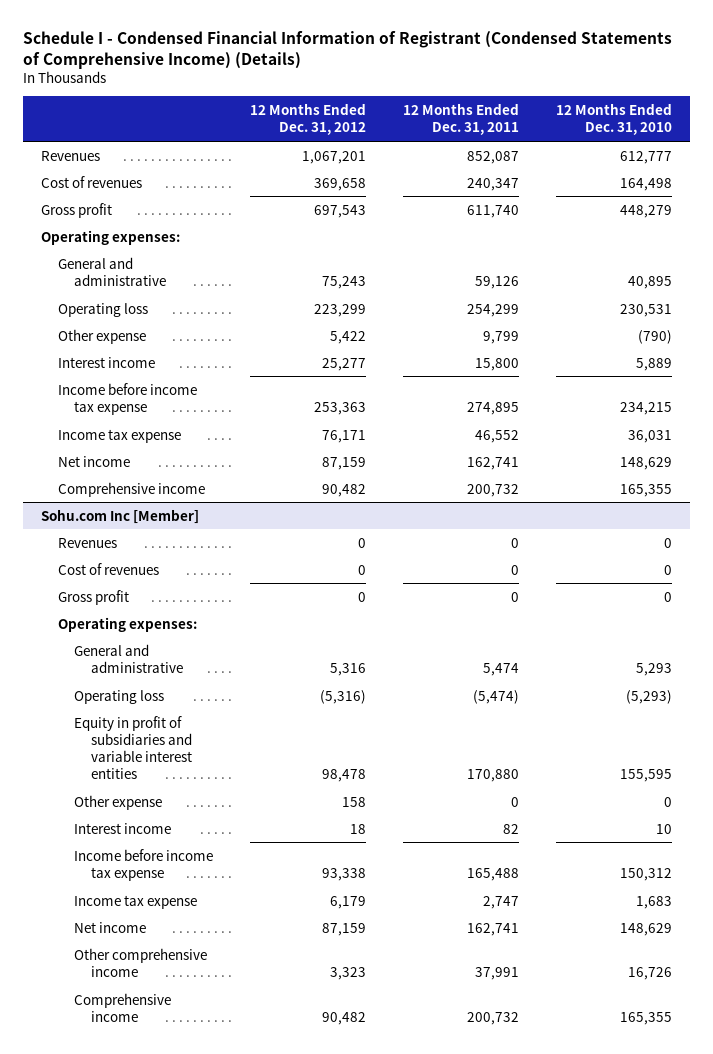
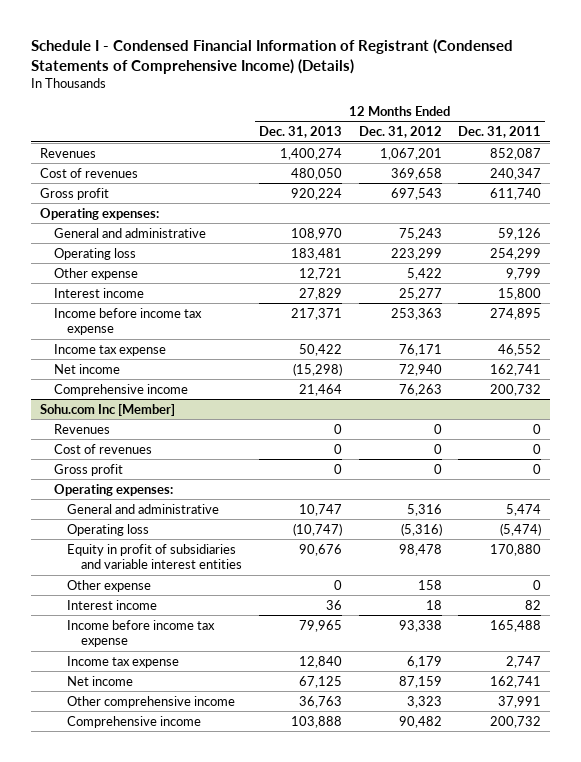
- | 12 Months Ended Dec. 31, 2012 | 12 Months Ended Dec. 31, 2011 | 12 Months Ended Dec. 31, 2010
+ | 12 Months Ended Dec. 31, 2013 | 12 Months Ended Dec. 31, 2012 | 12 Months Ended Dec. 31, 2011
- Net income | 87,159 | 162,741 | 148,629
- Comprehensive income | 90,482 | 200,732 | 165,355
+ Net income | (15,298) | 72,940 | 162,741
+ Comprehensive income | 21,464 | 76,263 | 200,732

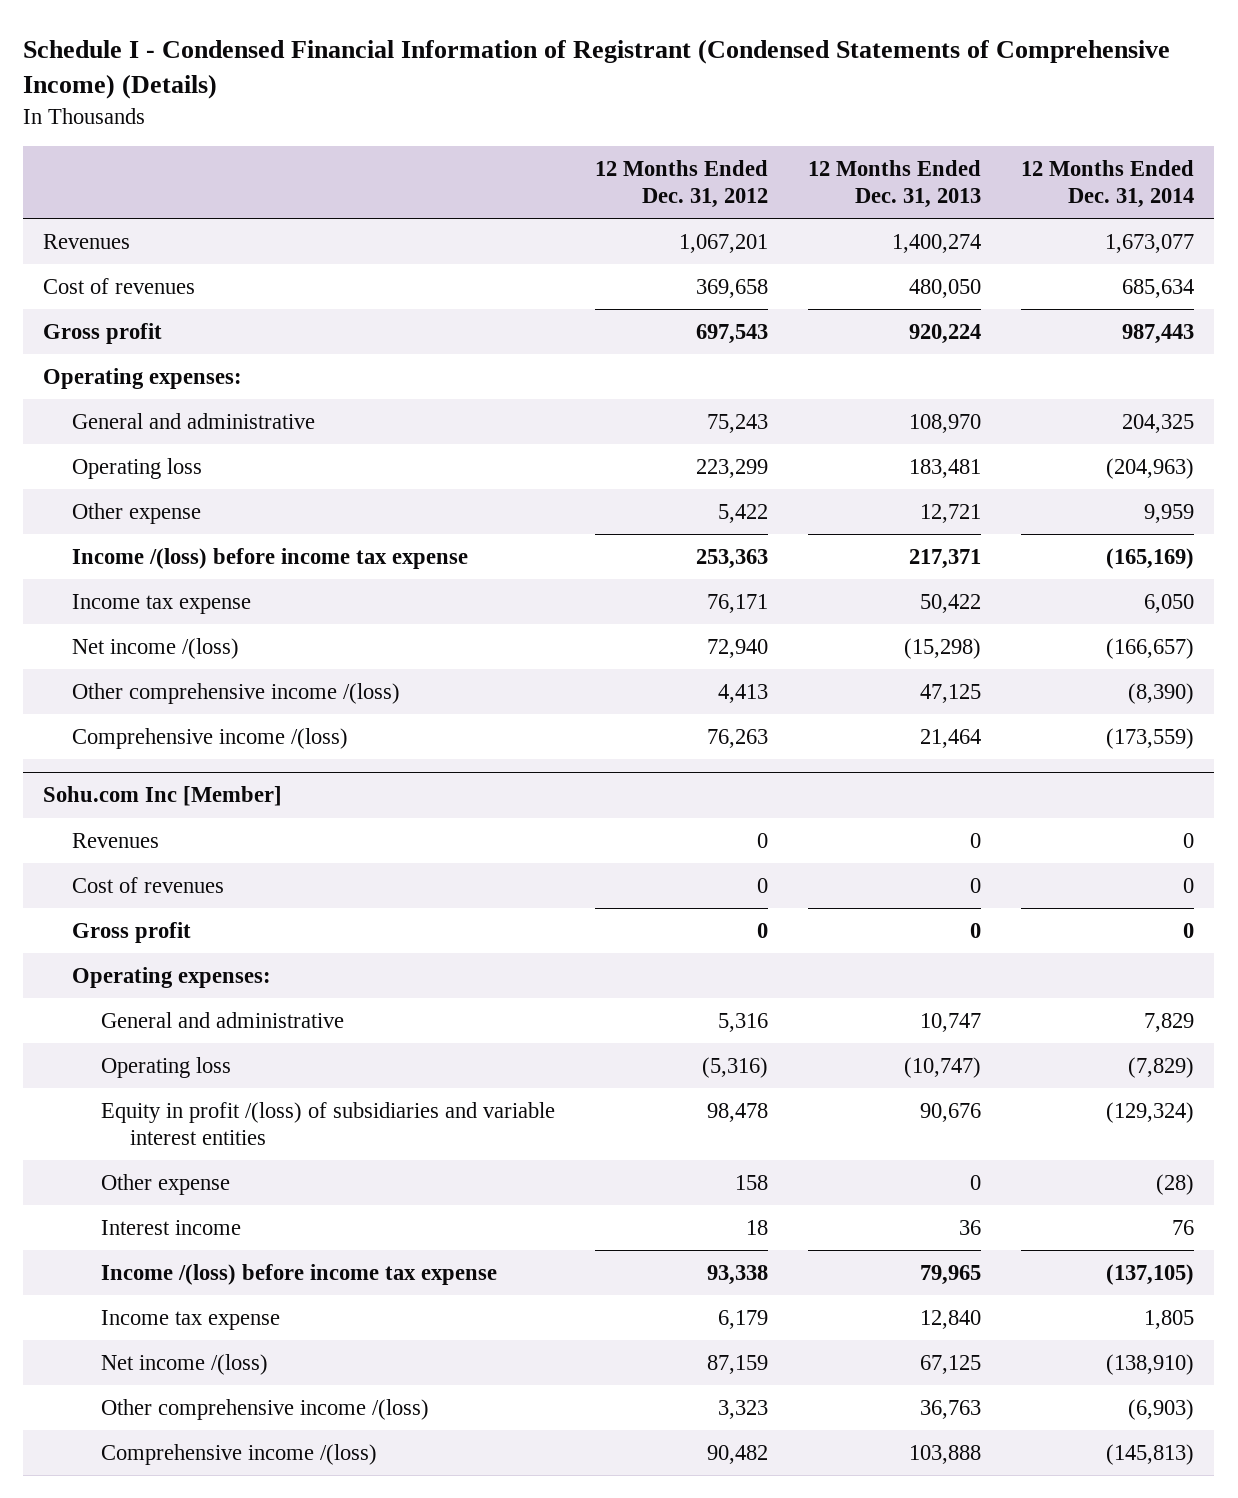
- | 12 Months Ended Dec. 31, 2013 | 12 Months Ended Dec. 31, 2012 | 12 Months Ended Dec. 31, 2011
+ | 12 Months Ended Dec. 31, 2012 | 12 Months Ended Dec. 31, 2013 | 12 Months Ended Dec. 31, 2014
- Interest income | 27,829 | 25,277 | 15,800
- Income before income tax expense | 217,371 | 253,363 | 274,895
+ Income /(loss) before income tax expense | 253,363 | 217,371 | (165,169)
- Net income | (15,298) | 72,940 | 162,741
- Comprehensive income | 21,464 | 76,263 | 200,732
+ Net income /(loss) | 72,940 | (15,298) | (166,657)
+ Other comprehensive income /(loss) | 4,413 | 47,125 | (8,390)
+ Comprehensive income /(loss) | 76,263 | 21,464 | (173,559)
@ Sohu.com Inc [Member]
- Equity in profit of subsidiaries and variable interest entities | 90,676 | 98,478 | 170,880
+ Equity in profit /(loss) of subsidiaries and variable interest entities | 98,478 | 90,676 | (129,324)
- Income before income tax expense | 79,965 | 93,338 | 165,488
+ Income /(loss) before income tax expense | 93,338 | 79,965 | (137,105)
- Net income | 67,125 | 87,159 | 162,741
- Other comprehensive income | 36,763 | 3,323 | 37,991
- Comprehensive income | 103,888 | 90,482 | 200,732
+ Net income /(loss) | 87,159 | 67,125 | (138,910)
+ Other comprehensive income /(loss) | 3,323 | 36,763 | (6,903)
+ Comprehensive income /(loss) | 90,482 | 103,888 | (145,813)

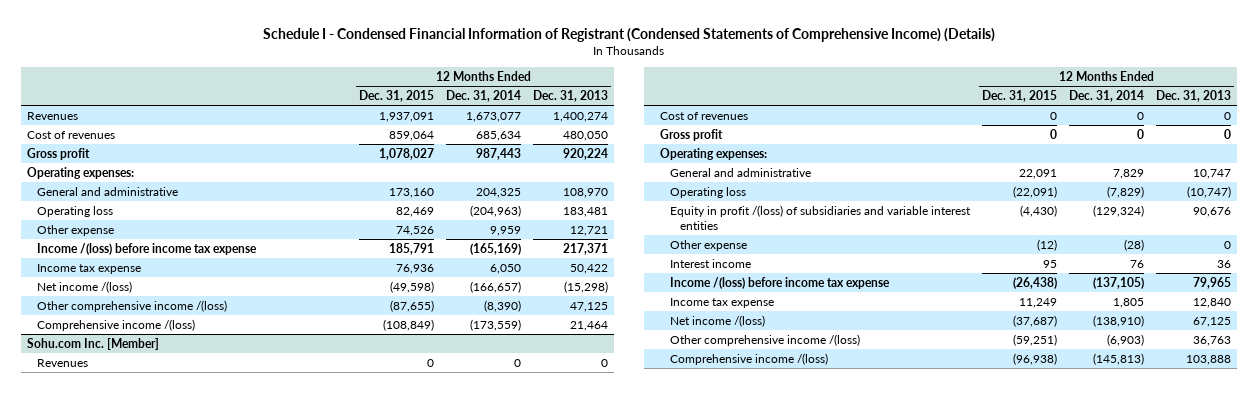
- | 12 Months Ended Dec. 31, 2012 | 12 Months Ended Dec. 31, 2013 | 12 Months Ended Dec. 31, 2014
+ | 12 Months Ended Dec. 31, 2015 | 12 Months Ended Dec. 31, 2014 | 12 Months Ended Dec. 31, 2013
- Sohu.com Inc [Member]
+ Sohu.com Inc. [Member]

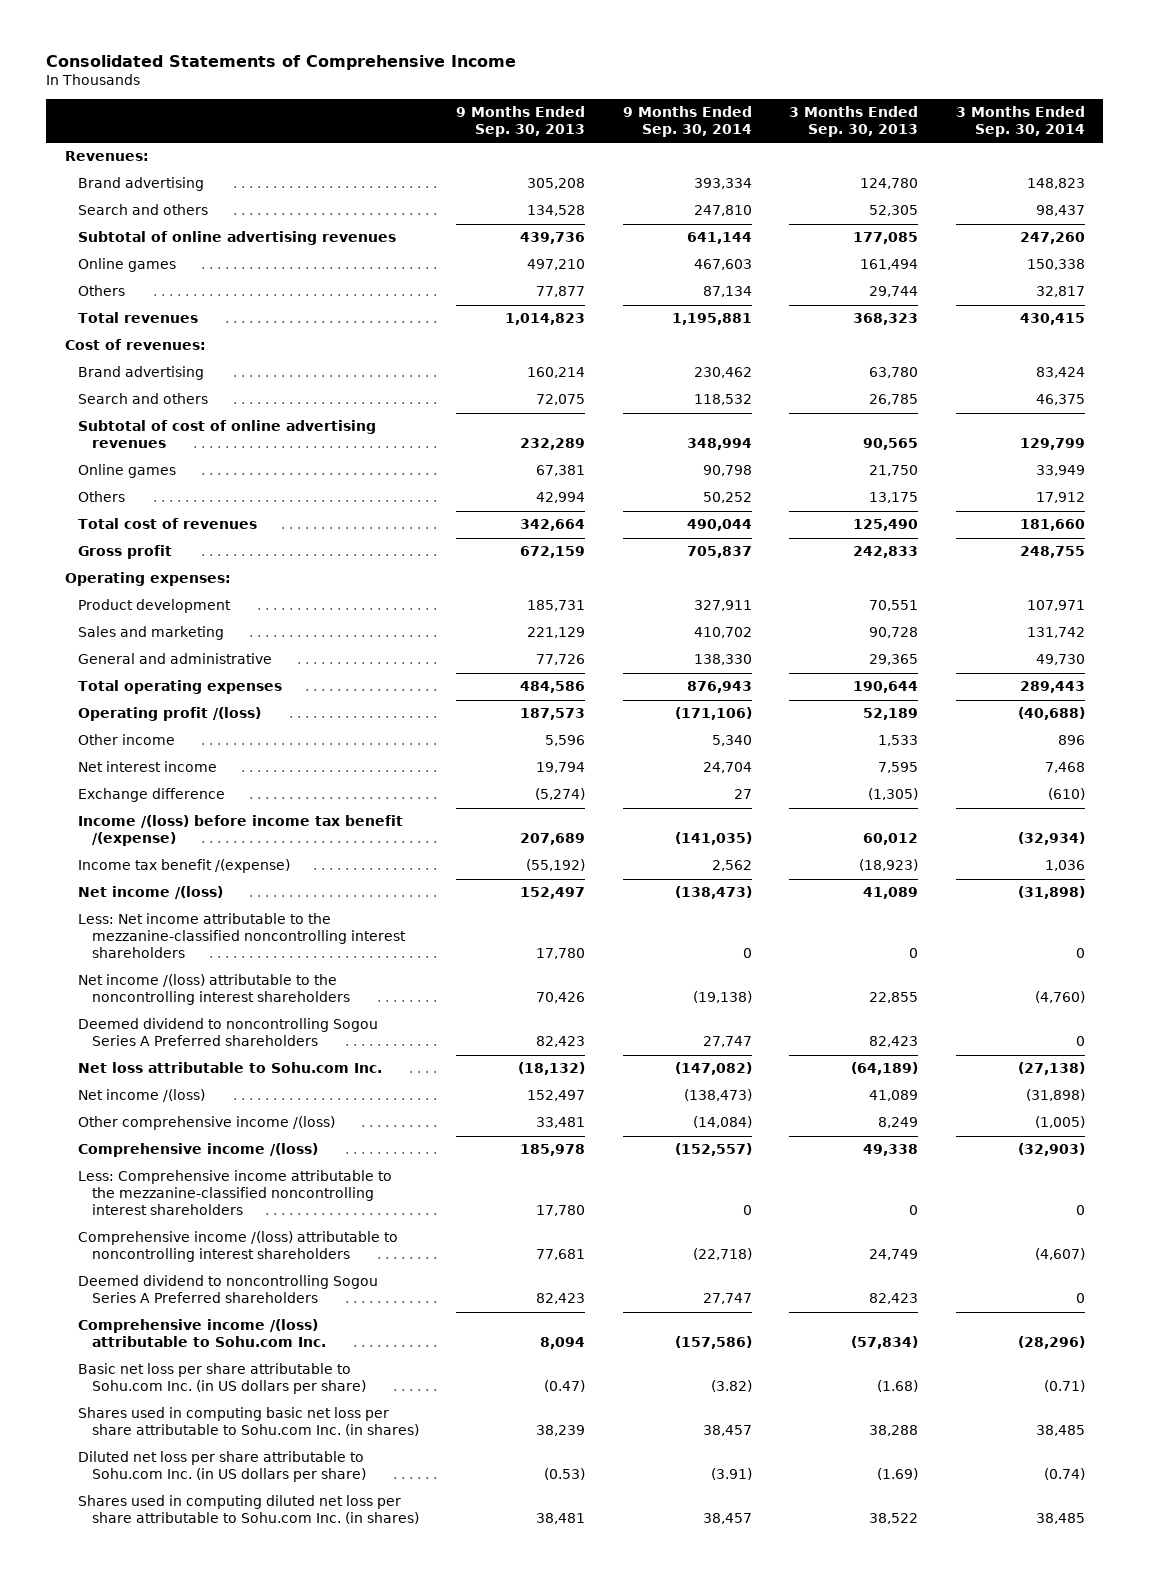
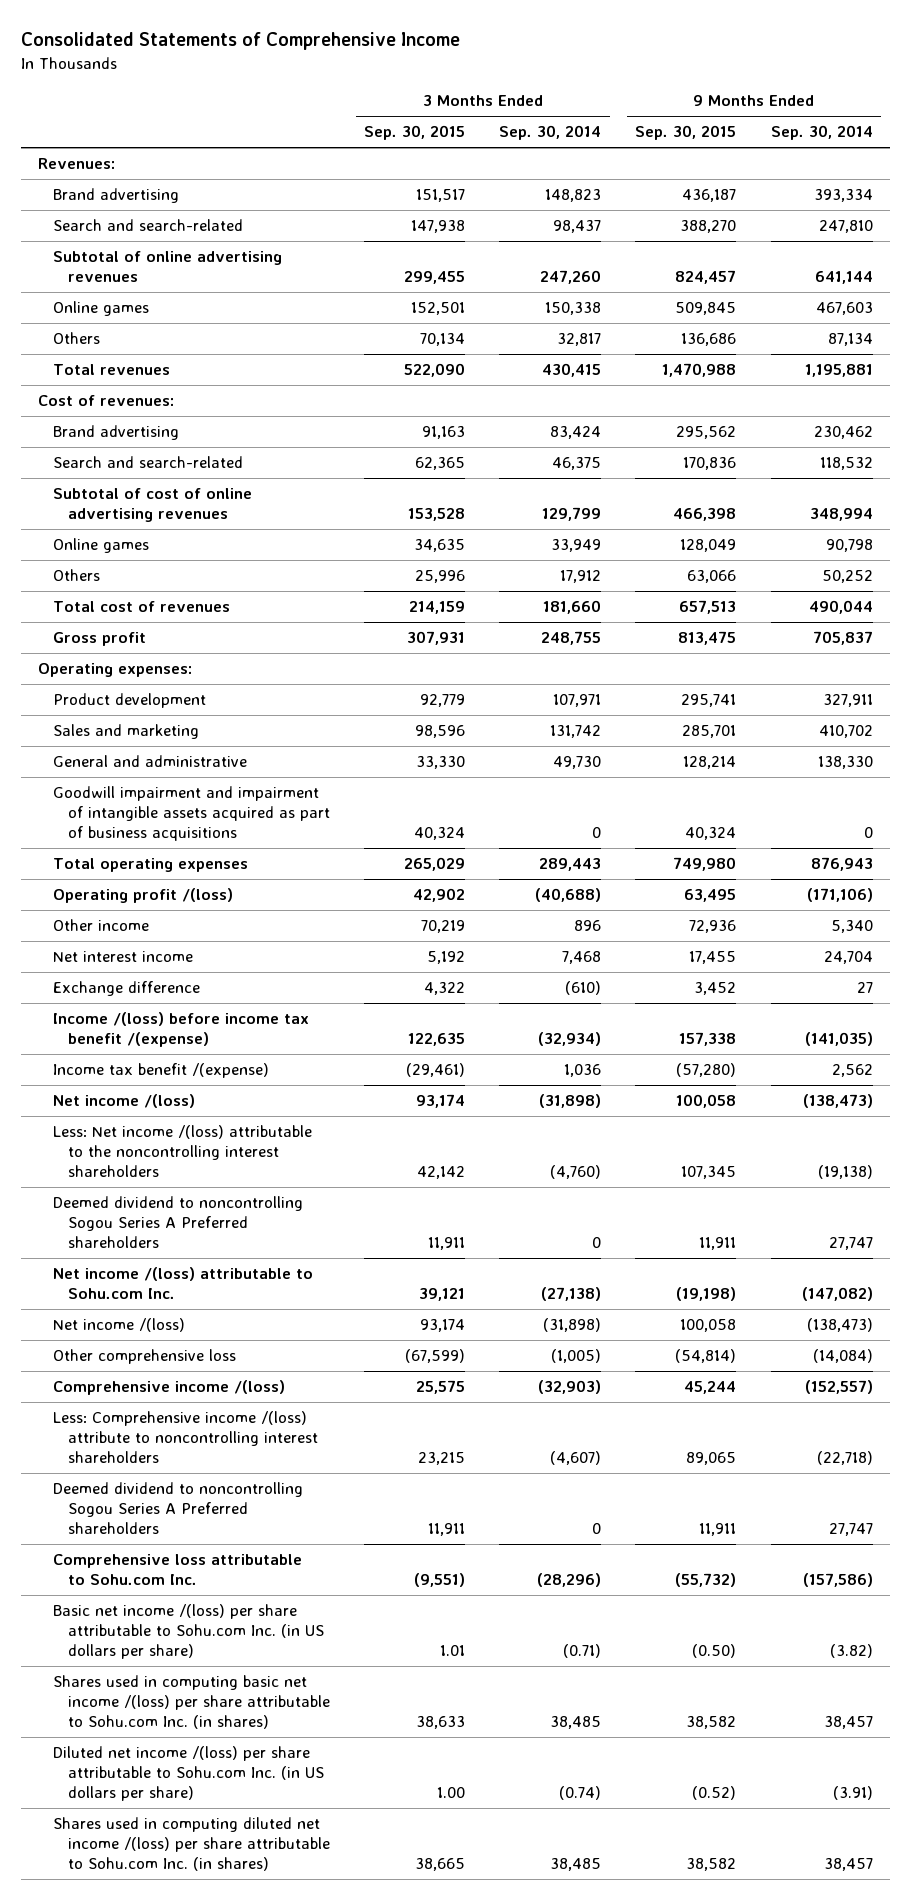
- | 9 Months Ended Sep. 30, 2013 | 9 Months Ended Sep. 30, 2014 | 3 Months Ended Sep. 30, 2013 | 3 Months Ended Sep. 30, 2014
+ | 3 Months Ended Sep. 30, 2015 | 3 Months Ended Sep. 30, 2014 | 9 Months Ended Sep. 30, 2015 | 9 Months Ended Sep. 30, 2014
- Search and others | 134,528 | 247,810 | 52,305 | 98,437
+ Search and search-related | 147,938 | 98,437 | 388,270 | 247,810
- Search and others | 72,075 | 118,532 | 26,785 | 46,375
+ Search and search-related | 62,365 | 46,375 | 170,836 | 118,532
+ Goodwill impairment and impairment of intangible assets acquired as part of business acquisitions | 40,324 | 0 | 40,324 | 0
- Less: Net income attributable to the mezzanine-classified noncontrolling interest shareholders | 17,780 | 0 | 0 | 0
- Net income /(loss) attributable to the noncontrolling interest shareholders | 70,426 | (19,138) | 22,855 | (4,760)
+ Less: Net income /(loss) attributable to the noncontrolling interest shareholders | 42,142 | (4,760) | 107,345 | (19,138)
- Net loss attributable to Sohu.com Inc. | (18,132) | (147,082) | (64,189) | (27,138)
+ Net income /(loss) attributable to Sohu.com Inc. | 39,121 | (27,138) | (19,198) | (147,082)
- Other comprehensive income /(loss) | 33,481 | (14,084) | 8,249 | (1,005)
+ Other comprehensive loss | (67,599) | (1,005) | (54,814) | (14,084)
- Less: Comprehensive income attributable to the mezzanine-classified noncontrolling interest shareholders | 17,780 | 0 | 0 | 0
- Comprehensive income /(loss) attributable to noncontrolling interest shareholders | 77,681 | (22,718) | 24,749 | (4,607)
+ Less: Comprehensive income /(loss) attribute to noncontrolling interest shareholders | 23,215 | (4,607) | 89,065 | (22,718)
- Comprehensive income /(loss) attributable to Sohu.com Inc. | 8,094 | (157,586) | (57,834) | (28,296)
- Basic net loss per share attributable to Sohu.com Inc. (in US dollars per share) | (0.47) | (3.82) | (1.68) | (0.71)
- Shares used in computing basic net loss per share attributable to Sohu.com Inc. (in shares) | 38,239 | 38,457 | 38,288 | 38,485
- Diluted net loss per share attributable to Sohu.com Inc. (in US dollars per share) | (0.53) | (3.91) | (1.69) | (0.74)
- Shares used in computing diluted net loss per share attributable to Sohu.com Inc. (in shares) | 38,481 | 38,457 | 38,522 | 38,485
+ Comprehensive loss attributable to Sohu.com Inc. | (9,551) | (28,296) | (55,732) | (157,586)
+ Basic net income /(loss) per share attributable to Sohu.com Inc. (in US dollars per share) | 1.01 | (0.71) | (0.50) | (3.82)
+ Shares used in computing basic net income /(loss) per share attributable to Sohu.com Inc. (in shares) | 38,633 | 38,485 | 38,582 | 38,457
+ Diluted net income /(loss) per share attributable to Sohu.com Inc. (in US dollars per share) | 1.00 | (0.74) | (0.52) | (3.91)
+ Shares used in computing diluted net income /(loss) per share attributable to Sohu.com Inc. (in shares) | 38,665 | 38,485 | 38,582 | 38,457

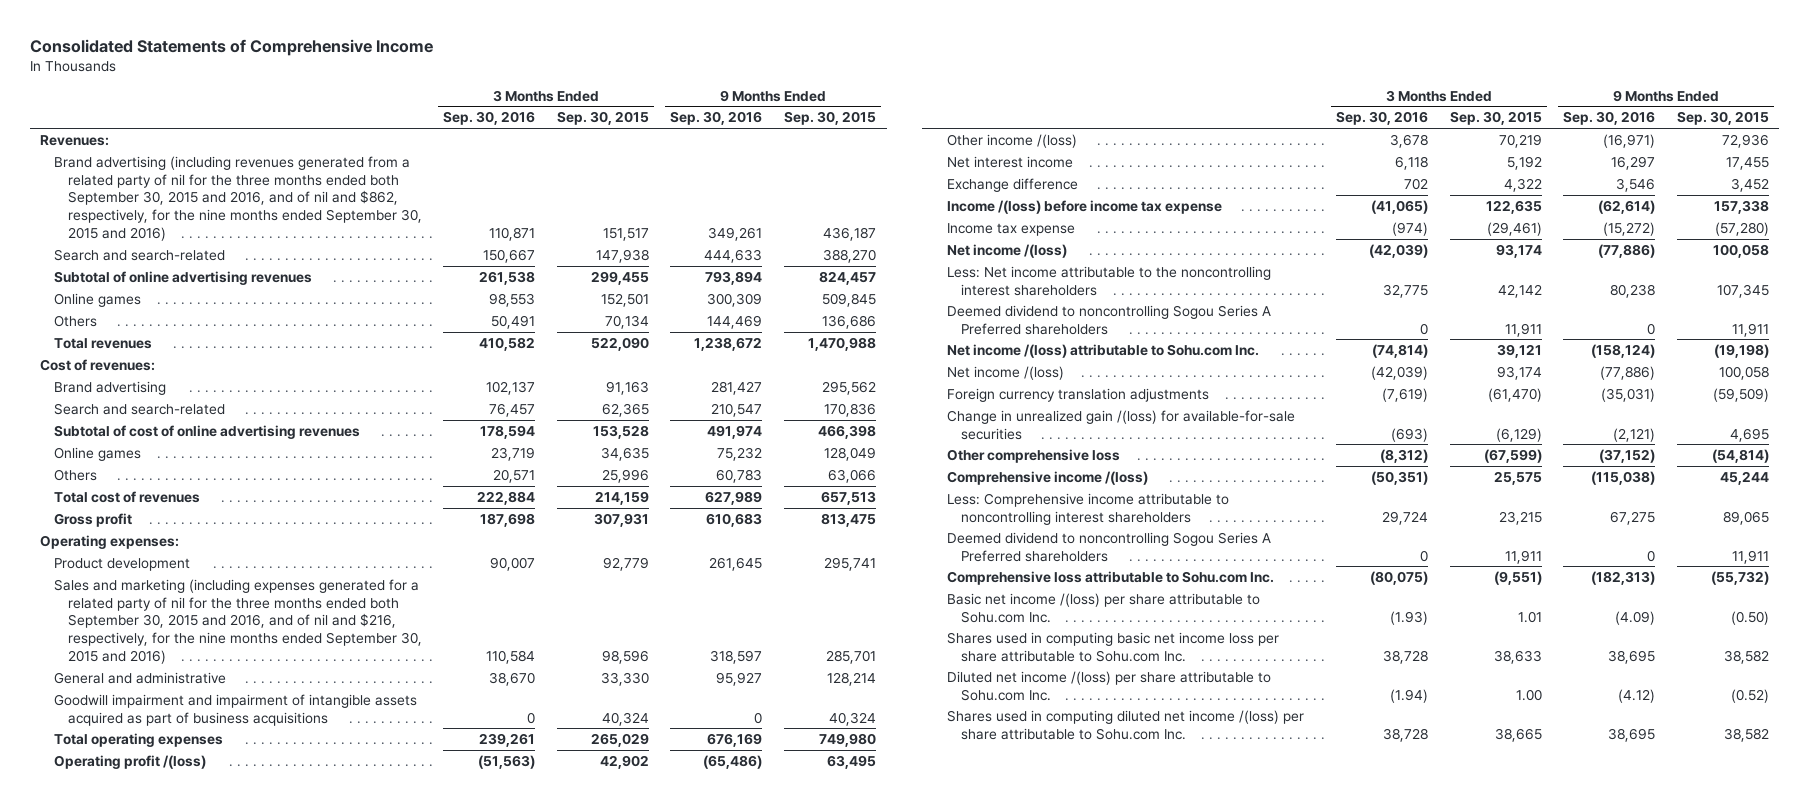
- | 3 Months Ended Sep. 30, 2015 | 3 Months Ended Sep. 30, 2014 | 9 Months Ended Sep. 30, 2015 | 9 Months Ended Sep. 30, 2014
+ | 3 Months Ended Sep. 30, 2016 | 3 Months Ended Sep. 30, 2015 | 9 Months Ended Sep. 30, 2016 | 9 Months Ended Sep. 30, 2015
- Brand advertising | 151,517 | 148,823 | 436,187 | 393,334
+ Brand advertising (including revenues generated from a related party of nil for the three months ended both September 30, 2015 and 2016, and of nil and $862, respectively, for the nine months ended September 30, 2015 and 2016) | 110,871 | 151,517 | 349,261 | 436,187
- Sales and marketing | 98,596 | 131,742 | 285,701 | 410,702
+ Sales and marketing (including expenses generated for a related party of nil for the three months ended both September 30, 2015 and 2016, and of nil and $216, respectively, for the nine months ended September 30, 2015 and 2016) | 110,584 | 98,596 | 318,597 | 285,701
- Other income | 70,219 | 896 | 72,936 | 5,340
+ Other income /(loss) | 3,678 | 70,219 | (16,971) | 72,936
- Income /(loss) before income tax benefit /(expense) | 122,635 | (32,934) | 157,338 | (141,035)
- Income tax benefit /(expense) | (29,461) | 1,036 | (57,280) | 2,562
+ Income /(loss) before income tax expense | (41,065) | 122,635 | (62,614) | 157,338
+ Income tax expense | (974) | (29,461) | (15,272) | (57,280)
- Less: Net income /(loss) attributable to the noncontrolling interest shareholders | 42,142 | (4,760) | 107,345 | (19,138)
+ Less: Net income attributable to the noncontrolling interest shareholders | 32,775 | 42,142 | 80,238 | 107,345
+ Foreign currency translation adjustments | (7,619) | (61,470) | (35,031) | (59,509)
+ Change in unrealized gain /(loss) for available-for-sale securities | (693) | (6,129) | (2,121) | 4,695
- Less: Comprehensive income /(loss) attribute to noncontrolling interest shareholders | 23,215 | (4,607) | 89,065 | (22,718)
+ Less: Comprehensive income attributable to noncontrolling interest shareholders | 29,724 | 23,215 | 67,275 | 89,065
- Basic net income /(loss) per share attributable to Sohu.com Inc. (in US dollars per share) | 1.01 | (0.71) | (0.50) | (3.82)
- Shares used in computing basic net income /(loss) per share attributable to Sohu.com Inc. (in shares) | 38,633 | 38,485 | 38,582 | 38,457
- Diluted net income /(loss) per share attributable to Sohu.com Inc. (in US dollars per share) | 1.00 | (0.74) | (0.52) | (3.91)
- Shares used in computing diluted net income /(loss) per share attributable to Sohu.com Inc. (in shares) | 38,665 | 38,485 | 38,582 | 38,457
+ Basic net income /(loss) per share attributable to Sohu.com Inc. | (1.93) | 1.01 | (4.09) | (0.50)
+ Shares used in computing basic net income loss per share attributable to Sohu.com Inc. | 38,728 | 38,633 | 38,695 | 38,582
+ Diluted net income /(loss) per share attributable to Sohu.com Inc. | (1.94) | 1.00 | (4.12) | (0.52)
+ Shares used in computing diluted net income /(loss) per share attributable to Sohu.com Inc. | 38,728 | 38,665 | 38,695 | 38,582

